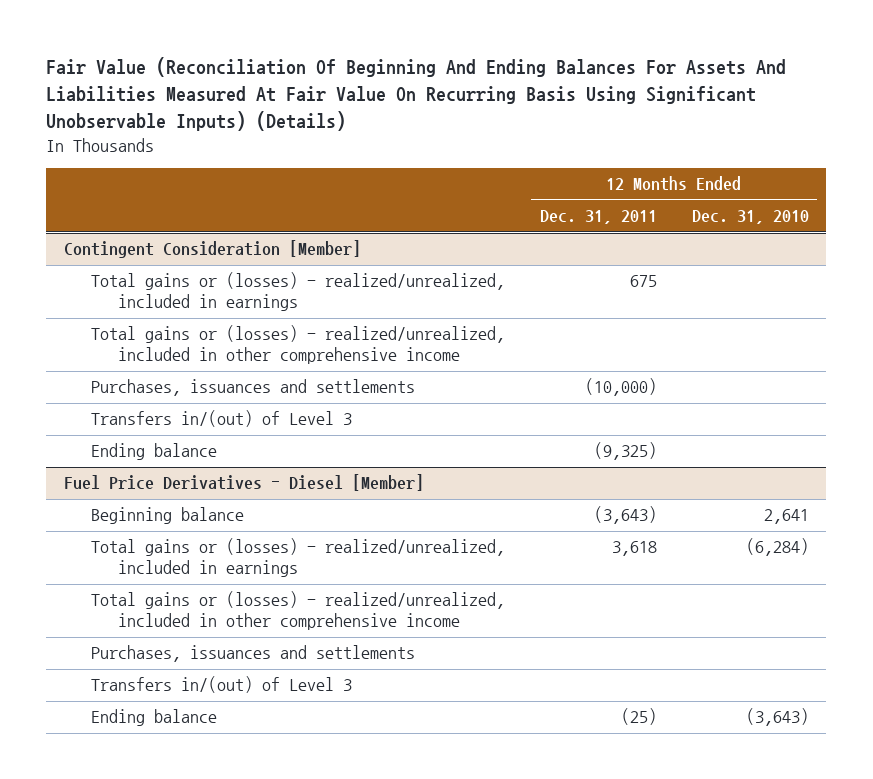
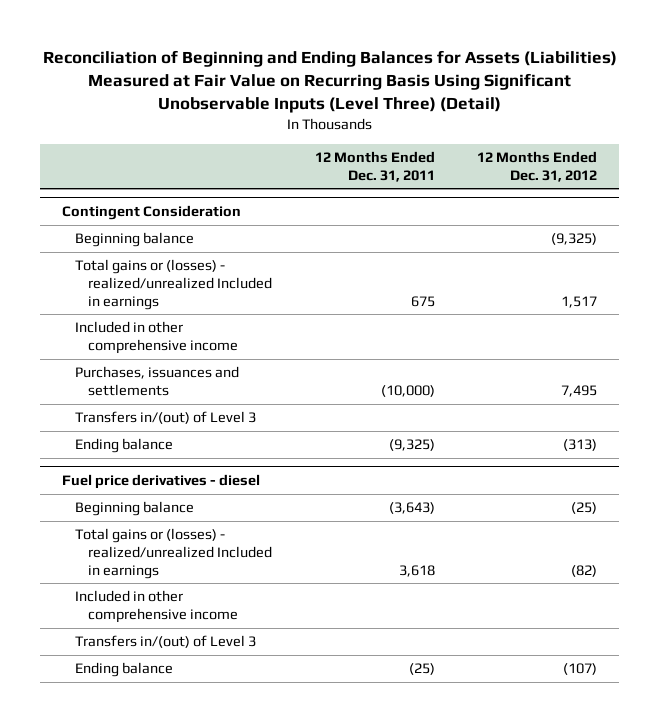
- Fair Value (Reconciliation Of Beginning And Ending Balances For Assets And Liabilities Measured At Fair Value On Recurring Basis Using Significant Unobservable Inputs) (Details)
+ Reconciliation of Beginning and Ending Balances for Assets (Liabilities) Measured at Fair Value on Recurring Basis Using Significant Unobservable Inputs (Level Three) (Detail)
- | 12 Months Ended Dec. 31, 2011 | 12 Months Ended Dec. 31, 2010
+ | 12 Months Ended Dec. 31, 2011 | 12 Months Ended Dec. 31, 2012
- Contingent Consideration [Member]
- Total gains or (losses) - realized/unrealized, included in earnings | 675 |
- Total gains or (losses) - realized/unrealized, included in other comprehensive income
+ Contingent Consideration
+ Beginning balance | | (9,325)
+ Total gains or (losses) - realized/unrealized Included in earnings | 675 | 1,517
+ Included in other comprehensive income
- Fuel Price Derivatives - Diesel [Member]
+ Fuel price derivatives - diesel
- Total gains or (losses) - realized/unrealized, included in earnings | 3,618 | (6,284)
- Total gains or (losses) - realized/unrealized, included in other comprehensive income
- Purchases, issuances and settlements
+ Total gains or (losses) - realized/unrealized Included in earnings | 3,618 | (82)
+ Included in other comprehensive income

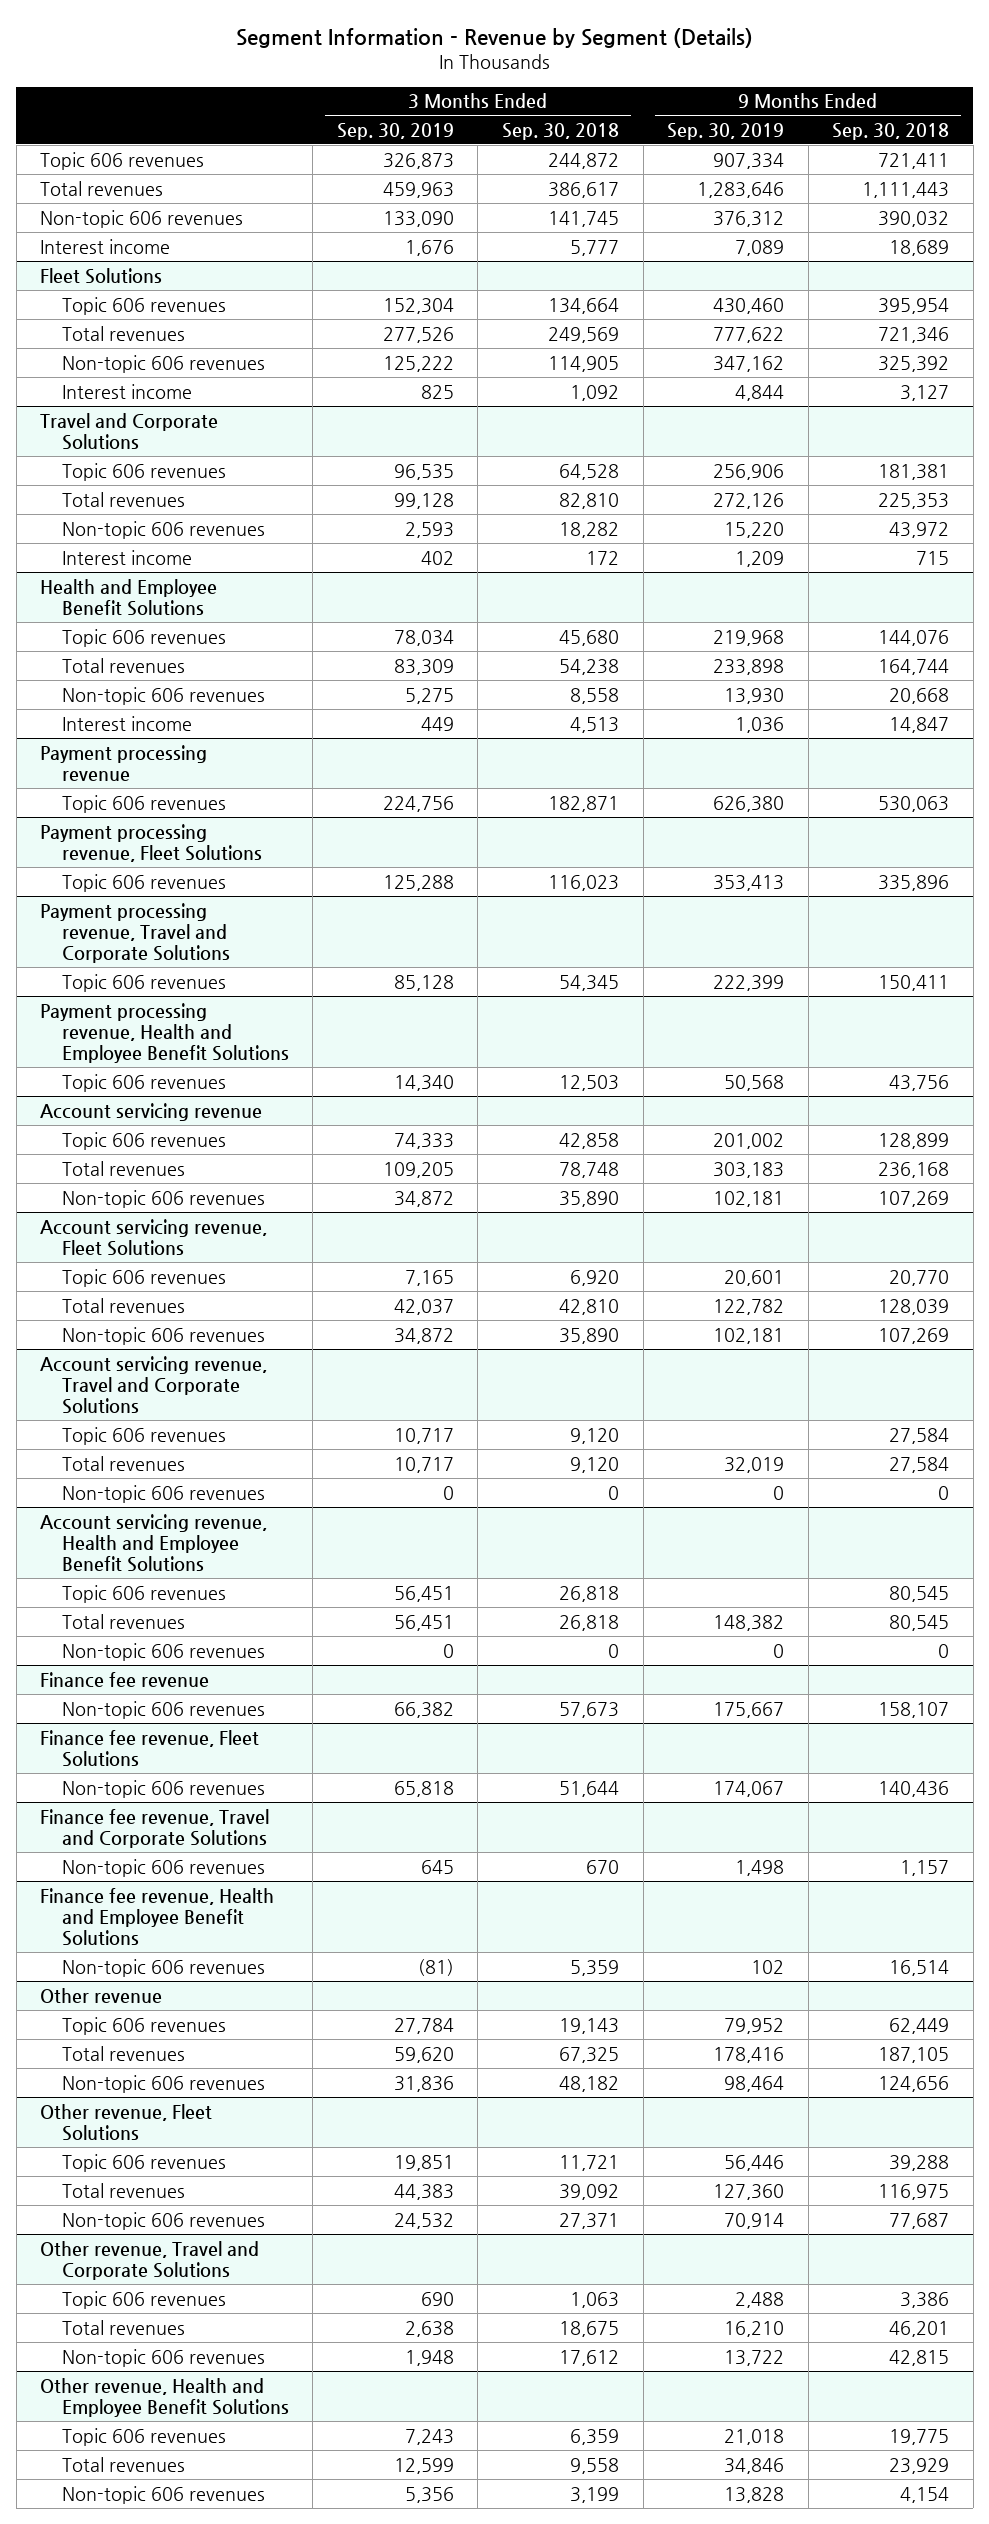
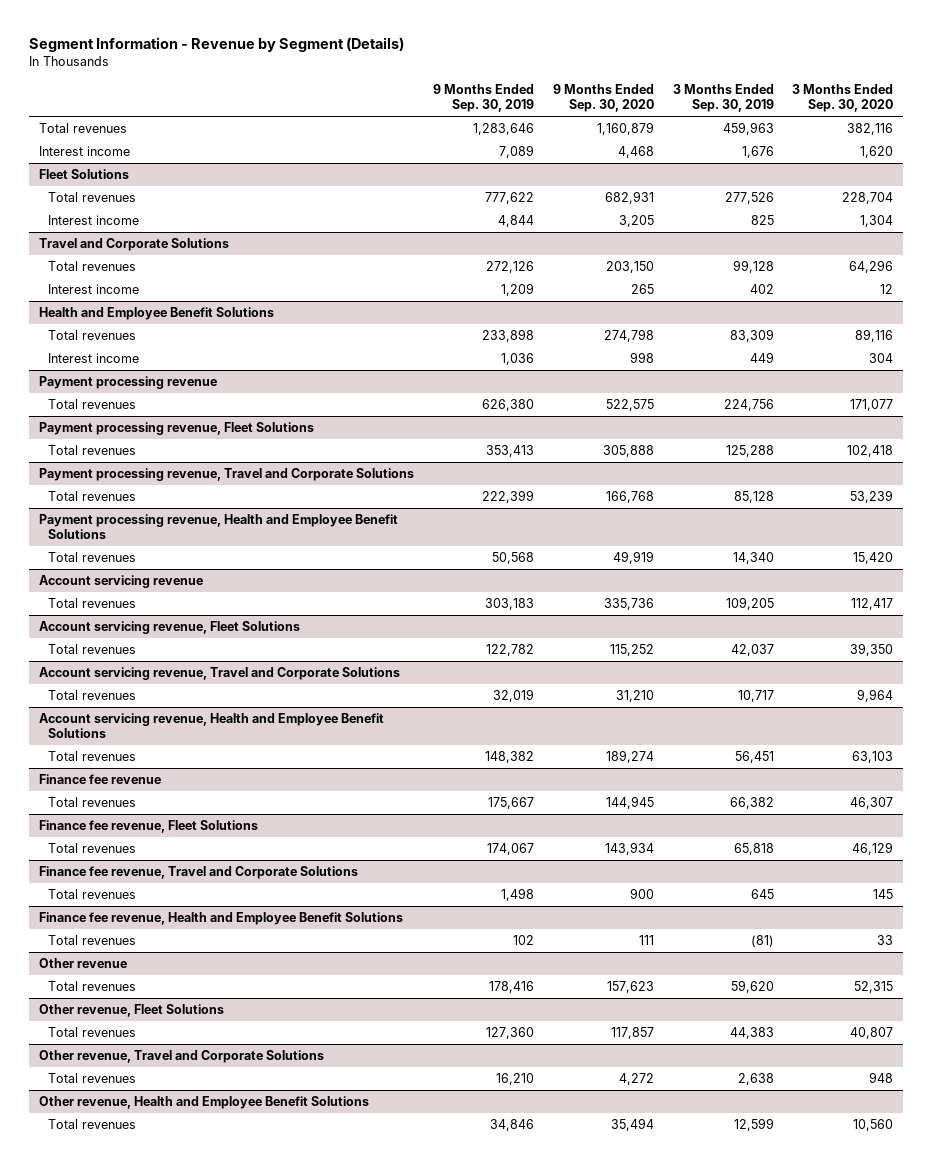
- | 3 Months Ended Sep. 30, 2019 | 3 Months Ended Sep. 30, 2018 | 9 Months Ended Sep. 30, 2019 | 9 Months Ended Sep. 30, 2018
+ | 9 Months Ended Sep. 30, 2019 | 9 Months Ended Sep. 30, 2020 | 3 Months Ended Sep. 30, 2019 | 3 Months Ended Sep. 30, 2020
- Topic 606 revenues | 326,873 | 244,872 | 907,334 | 721,411
- Non-topic 606 revenues | 133,090 | 141,745 | 376,312 | 390,032
@ Fleet Solutions
- Topic 606 revenues | 152,304 | 134,664 | 430,460 | 395,954
- Non-topic 606 revenues | 125,222 | 114,905 | 347,162 | 325,392
@ Travel and Corporate Solutions
- Topic 606 revenues | 96,535 | 64,528 | 256,906 | 181,381
- Non-topic 606 revenues | 2,593 | 18,282 | 15,220 | 43,972
@ Health and Employee Benefit Solutions
- Topic 606 revenues | 78,034 | 45,680 | 219,968 | 144,076
- Non-topic 606 revenues | 5,275 | 8,558 | 13,930 | 20,668
@ Payment processing revenue
- Topic 606 revenues | 224,756 | 182,871 | 626,380 | 530,063
+ Total revenues | 626,380 | 522,575 | 224,756 | 171,077
@ Payment processing revenue, Fleet Solutions
- Topic 606 revenues | 125,288 | 116,023 | 353,413 | 335,896
+ Total revenues | 353,413 | 305,888 | 125,288 | 102,418
@ Payment processing revenue, Travel and Corporate Solutions
- Topic 606 revenues | 85,128 | 54,345 | 222,399 | 150,411
+ Total revenues | 222,399 | 166,768 | 85,128 | 53,239
@ Payment processing revenue, Health and Employee Benefit Solutions
- Topic 606 revenues | 14,340 | 12,503 | 50,568 | 43,756
+ Total revenues | 50,568 | 49,919 | 14,340 | 15,420
@ Account servicing revenue
- Topic 606 revenues | 74,333 | 42,858 | 201,002 | 128,899
- Non-topic 606 revenues | 34,872 | 35,890 | 102,181 | 107,269
@ Account servicing revenue, Fleet Solutions
- Topic 606 revenues | 7,165 | 6,920 | 20,601 | 20,770
- Non-topic 606 revenues | 34,872 | 35,890 | 102,181 | 107,269
@ Account servicing revenue, Travel and Corporate Solutions
- Topic 606 revenues | 10,717 | 9,120 | | 27,584
- Non-topic 606 revenues | 0 | 0 | 0 | 0
@ Account servicing revenue, Health and Employee Benefit Solutions
- Topic 606 revenues | 56,451 | 26,818 | | 80,545
- Non-topic 606 revenues | 0 | 0 | 0 | 0
@ Finance fee revenue
- Non-topic 606 revenues | 66,382 | 57,673 | 175,667 | 158,107
+ Total revenues | 175,667 | 144,945 | 66,382 | 46,307
@ Finance fee revenue, Fleet Solutions
- Non-topic 606 revenues | 65,818 | 51,644 | 174,067 | 140,436
+ Total revenues | 174,067 | 143,934 | 65,818 | 46,129
@ Finance fee revenue, Travel and Corporate Solutions
- Non-topic 606 revenues | 645 | 670 | 1,498 | 1,157
+ Total revenues | 1,498 | 900 | 645 | 145
@ Finance fee revenue, Health and Employee Benefit Solutions
- Non-topic 606 revenues | (81) | 5,359 | 102 | 16,514
+ Total revenues | 102 | 111 | (81) | 33
@ Other revenue
- Topic 606 revenues | 27,784 | 19,143 | 79,952 | 62,449
- Non-topic 606 revenues | 31,836 | 48,182 | 98,464 | 124,656
@ Other revenue, Fleet Solutions
- Topic 606 revenues | 19,851 | 11,721 | 56,446 | 39,288
- Non-topic 606 revenues | 24,532 | 27,371 | 70,914 | 77,687
@ Other revenue, Travel and Corporate Solutions
- Topic 606 revenues | 690 | 1,063 | 2,488 | 3,386
- Non-topic 606 revenues | 1,948 | 17,612 | 13,722 | 42,815
@ Other revenue, Health and Employee Benefit Solutions
- Topic 606 revenues | 7,243 | 6,359 | 21,018 | 19,775
- Non-topic 606 revenues | 5,356 | 3,199 | 13,828 | 4,154

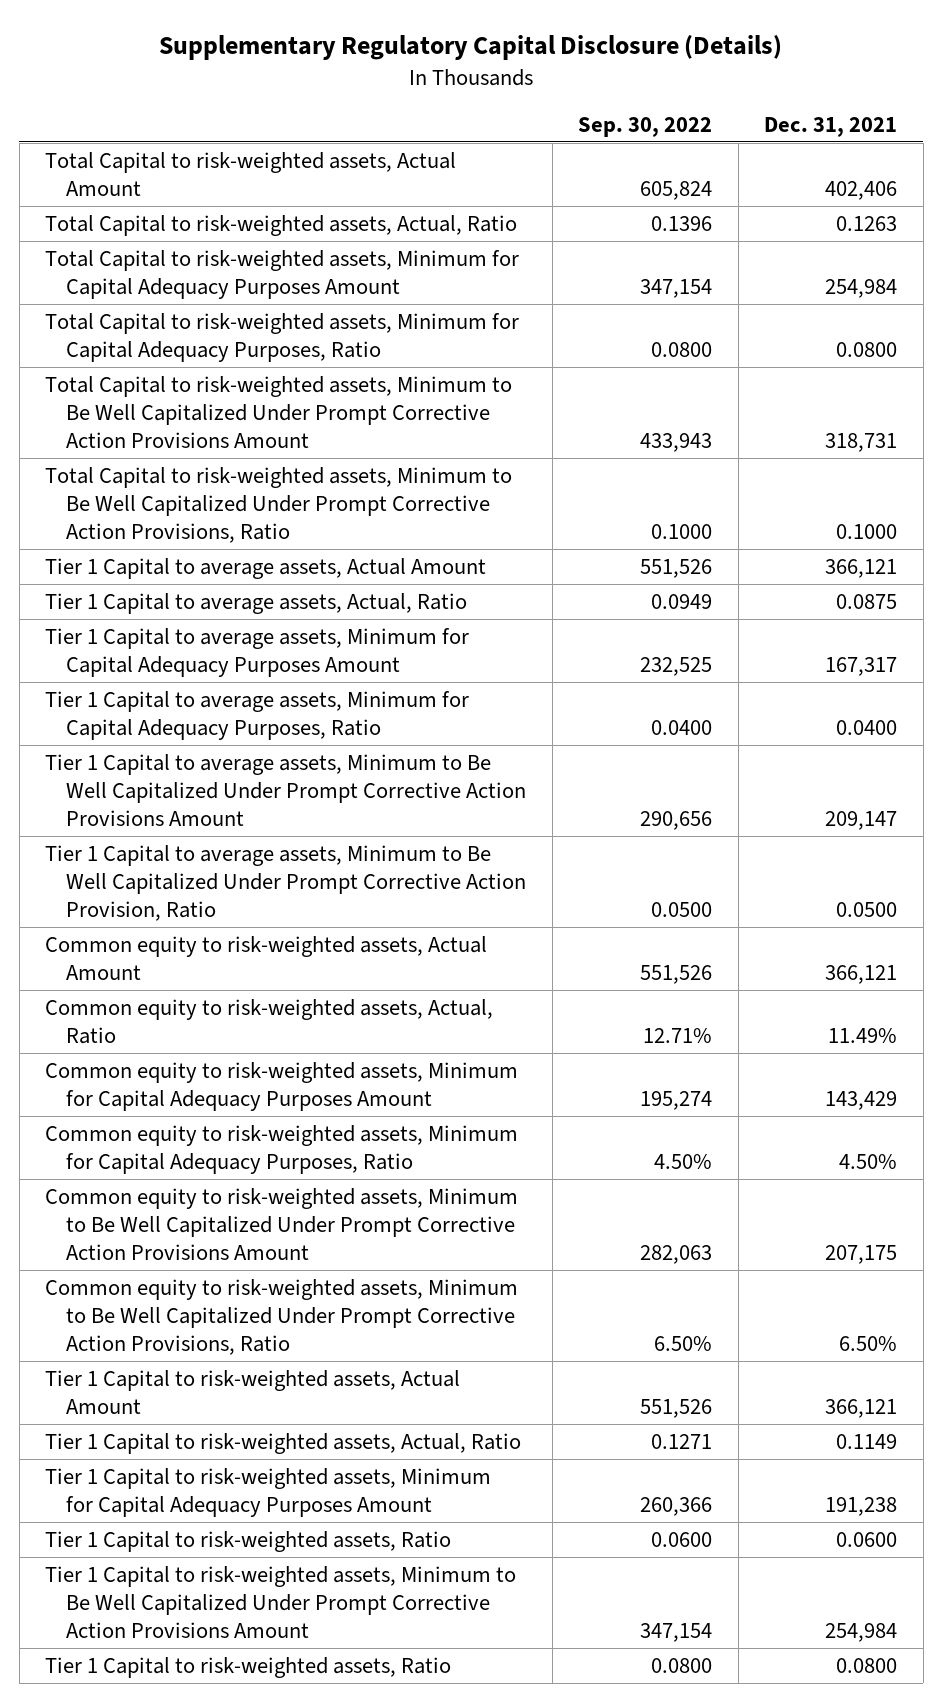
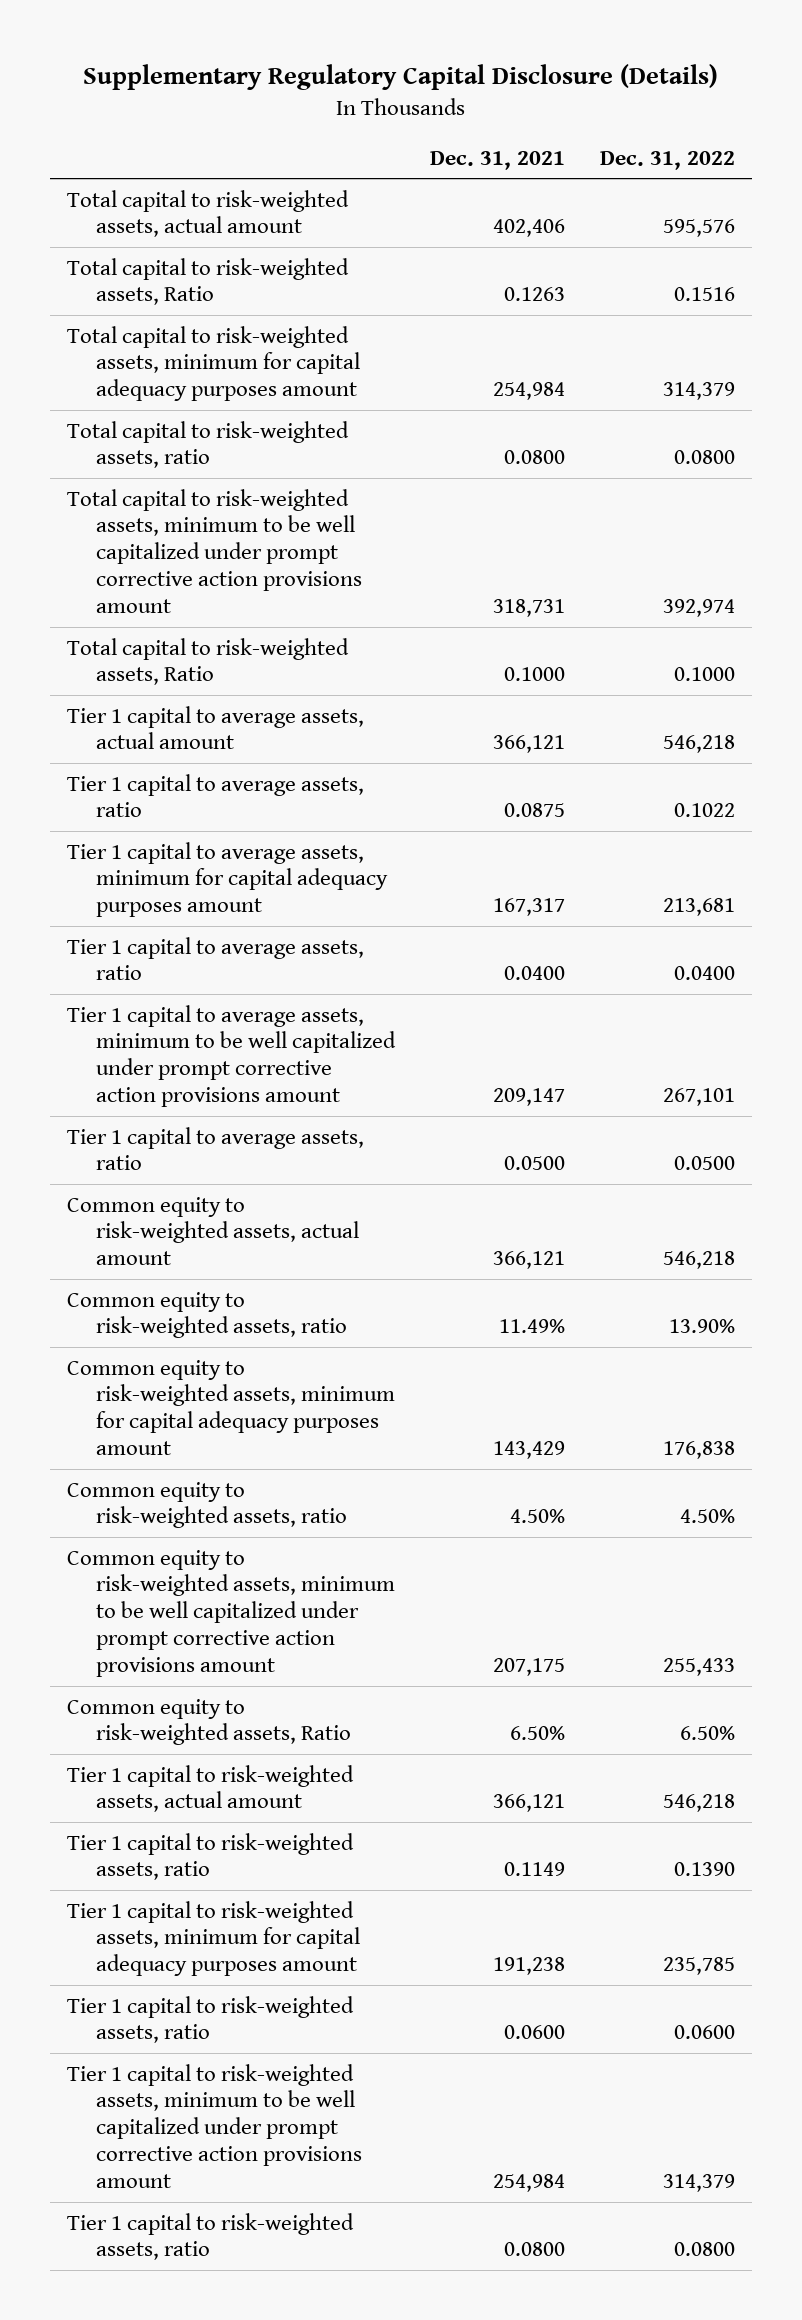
- | Sep. 30, 2022 | Dec. 31, 2021
+ | Dec. 31, 2021 | Dec. 31, 2022
- Total Capital to risk-weighted assets, Actual Amount | 605,824 | 402,406
- Total Capital to risk-weighted assets, Actual, Ratio | 0.1396 | 0.1263
- Total Capital to risk-weighted assets, Minimum for Capital Adequacy Purposes Amount | 347,154 | 254,984
- Total Capital to risk-weighted assets, Minimum for Capital Adequacy Purposes, Ratio | 0.0800 | 0.0800
- Total Capital to risk-weighted assets, Minimum to Be Well Capitalized Under Prompt Corrective Action Provisions Amount | 433,943 | 318,731
- Total Capital to risk-weighted assets, Minimum to Be Well Capitalized Under Prompt Corrective Action Provisions, Ratio | 0.1000 | 0.1000
- Tier 1 Capital to average assets, Actual Amount | 551,526 | 366,121
- Tier 1 Capital to average assets, Actual, Ratio | 0.0949 | 0.0875
- Tier 1 Capital to average assets, Minimum for Capital Adequacy Purposes Amount | 232,525 | 167,317
- Tier 1 Capital to average assets, Minimum for Capital Adequacy Purposes, Ratio | 0.0400 | 0.0400
- Tier 1 Capital to average assets, Minimum to Be Well Capitalized Under Prompt Corrective Action Provisions Amount | 290,656 | 209,147
- Tier 1 Capital to average assets, Minimum to Be Well Capitalized Under Prompt Corrective Action Provision, Ratio | 0.0500 | 0.0500
- Common equity to risk-weighted assets, Actual Amount | 551,526 | 366,121
- Common equity to risk-weighted assets, Actual, Ratio | 12.71% | 11.49%
- Common equity to risk-weighted assets, Minimum for Capital Adequacy Purposes Amount | 195,274 | 143,429
- Common equity to risk-weighted assets, Minimum for Capital Adequacy Purposes, Ratio | 4.50% | 4.50%
- Common equity to risk-weighted assets, Minimum to Be Well Capitalized Under Prompt Corrective Action Provisions Amount | 282,063 | 207,175
- Common equity to risk-weighted assets, Minimum to Be Well Capitalized Under Prompt Corrective Action Provisions, Ratio | 6.50% | 6.50%
- Tier 1 Capital to risk-weighted assets, Actual Amount | 551,526 | 366,121
- Tier 1 Capital to risk-weighted assets, Actual, Ratio | 0.1271 | 0.1149
- Tier 1 Capital to risk-weighted assets, Minimum for Capital Adequacy Purposes Amount | 260,366 | 191,238
- Tier 1 Capital to risk-weighted assets, Ratio | 0.0600 | 0.0600
- Tier 1 Capital to risk-weighted assets, Minimum to Be Well Capitalized Under Prompt Corrective Action Provisions Amount | 347,154 | 254,984
- Tier 1 Capital to risk-weighted assets, Ratio | 0.0800 | 0.0800
+ Total capital to risk-weighted assets, actual amount | 402,406 | 595,576
+ Total capital to risk-weighted assets, Ratio | 0.1263 | 0.1516
+ Total capital to risk-weighted assets, minimum for capital adequacy purposes amount | 254,984 | 314,379
+ Total capital to risk-weighted assets, ratio | 0.0800 | 0.0800
+ Total capital to risk-weighted assets, minimum to be well capitalized under prompt corrective action provisions amount | 318,731 | 392,974
+ Total capital to risk-weighted assets, Ratio | 0.1000 | 0.1000
+ Tier 1 capital to average assets, actual amount | 366,121 | 546,218
+ Tier 1 capital to average assets, ratio | 0.0875 | 0.1022
+ Tier 1 capital to average assets, minimum for capital adequacy purposes amount | 167,317 | 213,681
+ Tier 1 capital to average assets, ratio | 0.0400 | 0.0400
+ Tier 1 capital to average assets, minimum to be well capitalized under prompt corrective action provisions amount | 209,147 | 267,101
+ Tier 1 capital to average assets, ratio | 0.0500 | 0.0500
+ Common equity to risk-weighted assets, actual amount | 366,121 | 546,218
+ Common equity to risk-weighted assets, ratio | 11.49% | 13.90%
+ Common equity to risk-weighted assets, minimum for capital adequacy purposes amount | 143,429 | 176,838
+ Common equity to risk-weighted assets, ratio | 4.50% | 4.50%
+ Common equity to risk-weighted assets, minimum to be well capitalized under prompt corrective action provisions amount | 207,175 | 255,433
+ Common equity to risk-weighted assets, Ratio | 6.50% | 6.50%
+ Tier 1 capital to risk-weighted assets, actual amount | 366,121 | 546,218
+ Tier 1 capital to risk-weighted assets, ratio | 0.1149 | 0.1390
+ Tier 1 capital to risk-weighted assets, minimum for capital adequacy purposes amount | 191,238 | 235,785
+ Tier 1 capital to risk-weighted assets, ratio | 0.0600 | 0.0600
+ Tier 1 capital to risk-weighted assets, minimum to be well capitalized under prompt corrective action provisions amount | 254,984 | 314,379
+ Tier 1 capital to risk-weighted assets, ratio | 0.0800 | 0.0800

